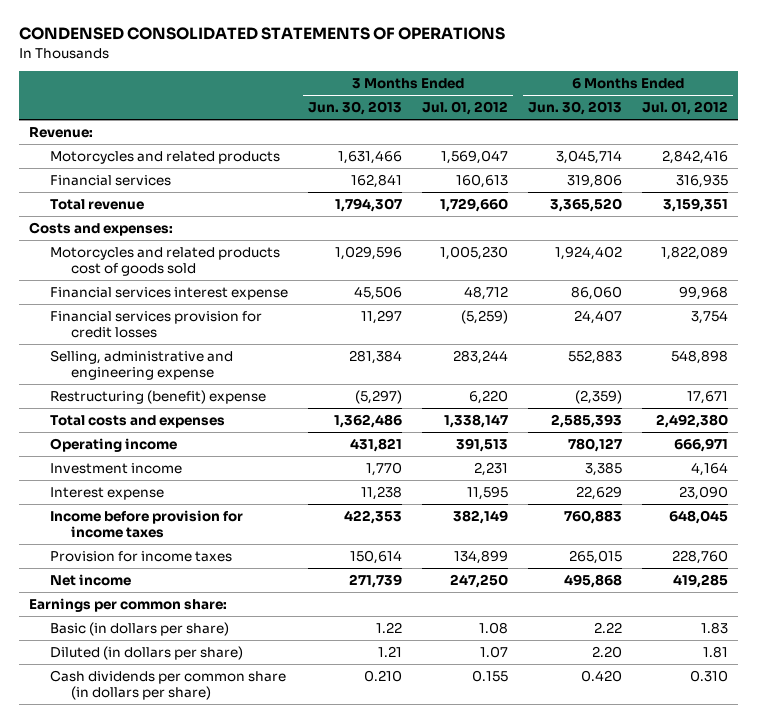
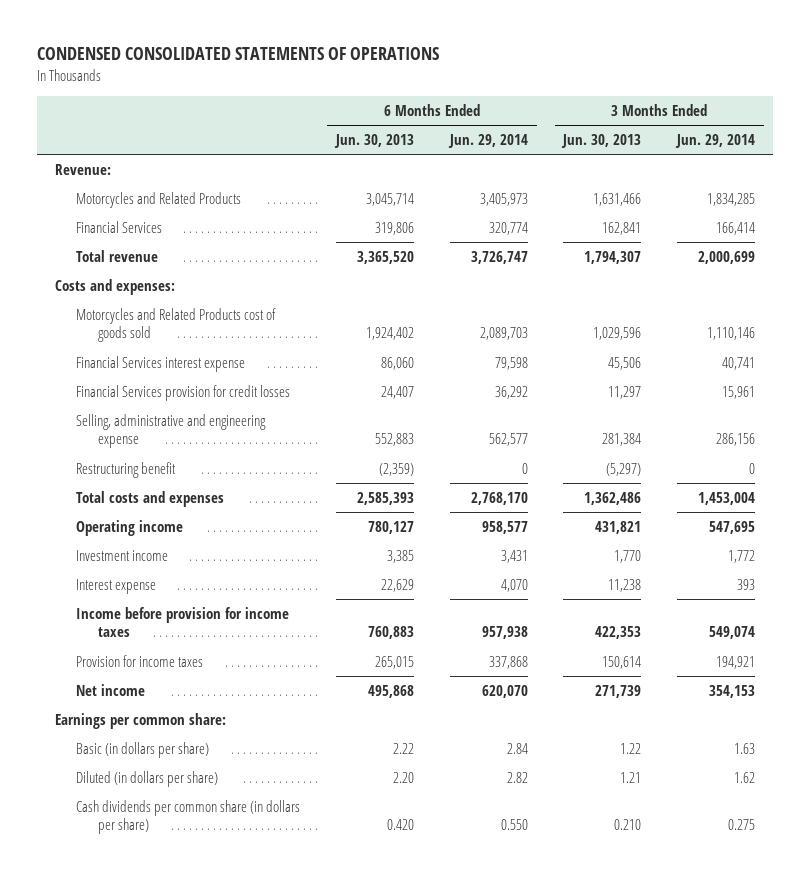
- | 3 Months Ended Jun. 30, 2013 | 3 Months Ended Jul. 01, 2012 | 6 Months Ended Jun. 30, 2013 | 6 Months Ended Jul. 01, 2012
+ | 6 Months Ended Jun. 30, 2013 | 6 Months Ended Jun. 29, 2014 | 3 Months Ended Jun. 30, 2013 | 3 Months Ended Jun. 29, 2014
- Motorcycles and related products | 1,631,466 | 1,569,047 | 3,045,714 | 2,842,416
- Financial services | 162,841 | 160,613 | 319,806 | 316,935
+ Motorcycles and Related Products | 3,045,714 | 3,405,973 | 1,631,466 | 1,834,285
+ Financial Services | 319,806 | 320,774 | 162,841 | 166,414
- Motorcycles and related products cost of goods sold | 1,029,596 | 1,005,230 | 1,924,402 | 1,822,089
- Financial services interest expense | 45,506 | 48,712 | 86,060 | 99,968
- Financial services provision for credit losses | 11,297 | (5,259) | 24,407 | 3,754
+ Motorcycles and Related Products cost of goods sold | 1,924,402 | 2,089,703 | 1,029,596 | 1,110,146
+ Financial Services interest expense | 86,060 | 79,598 | 45,506 | 40,741
+ Financial Services provision for credit losses | 24,407 | 36,292 | 11,297 | 15,961
- Restructuring (benefit) expense | (5,297) | 6,220 | (2,359) | 17,671
+ Restructuring benefit | (2,359) | 0 | (5,297) | 0

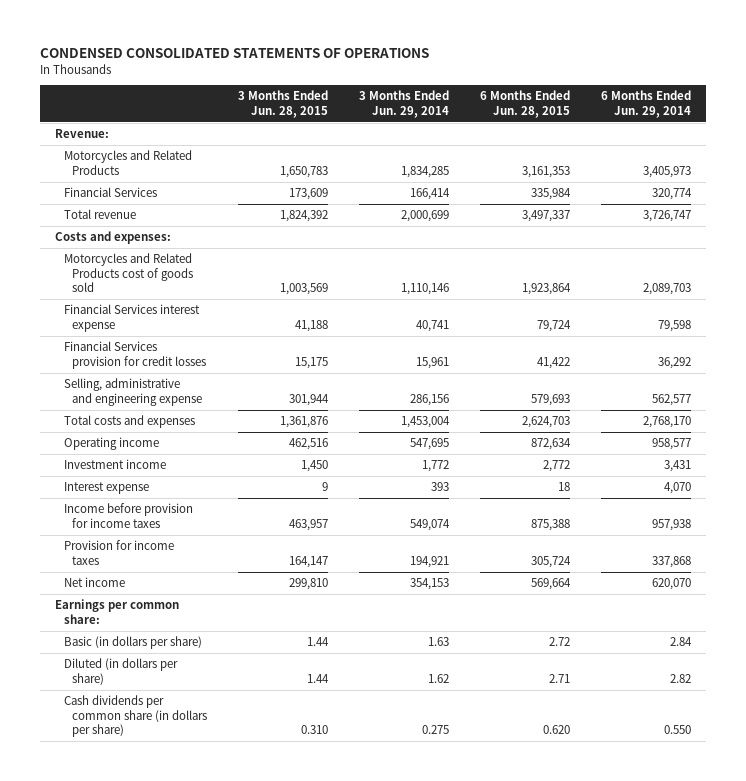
- | 6 Months Ended Jun. 30, 2013 | 6 Months Ended Jun. 29, 2014 | 3 Months Ended Jun. 30, 2013 | 3 Months Ended Jun. 29, 2014
+ | 3 Months Ended Jun. 28, 2015 | 3 Months Ended Jun. 29, 2014 | 6 Months Ended Jun. 28, 2015 | 6 Months Ended Jun. 29, 2014
- Restructuring benefit | (2,359) | 0 | (5,297) | 0

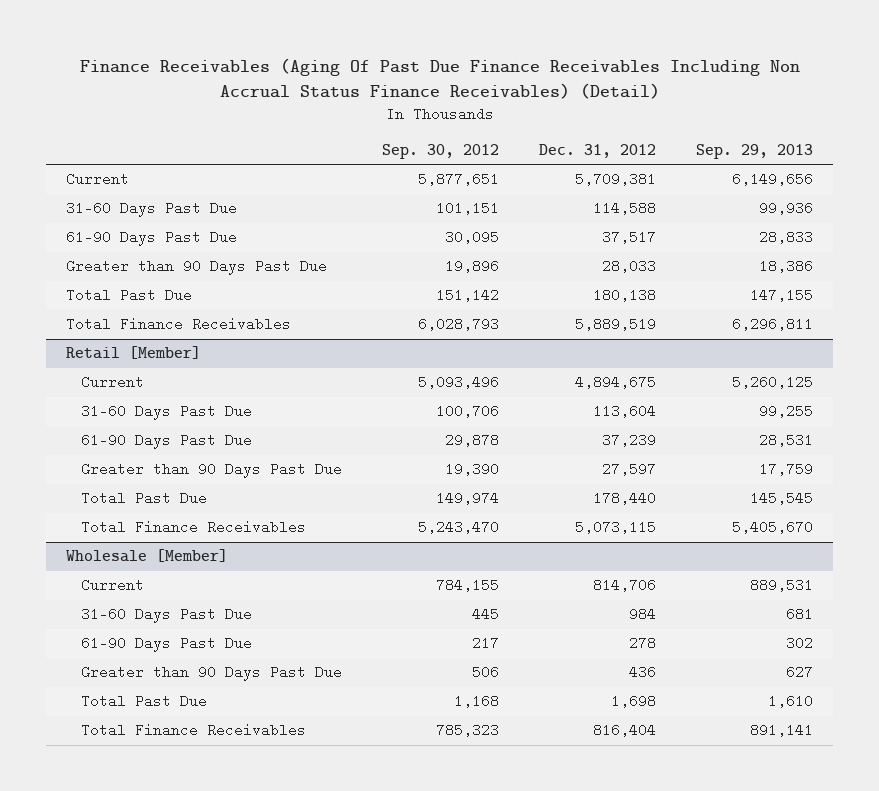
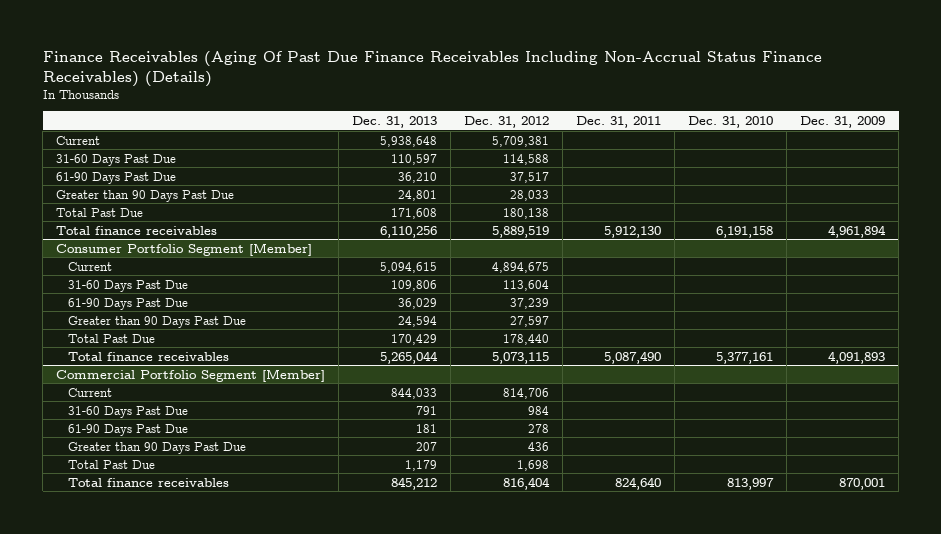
- Finance Receivables (Aging Of Past Due Finance Receivables Including Non Accrual Status Finance Receivables) (Detail)
+ Finance Receivables (Aging Of Past Due Finance Receivables Including Non-Accrual Status Finance Receivables) (Details)
- | Sep. 30, 2012 | Dec. 31, 2012 | Sep. 29, 2013
+ | Dec. 31, 2013 | Dec. 31, 2012 | Dec. 31, 2011 | Dec. 31, 2010 | Dec. 31, 2009
- Total Finance Receivables | 6,028,793 | 5,889,519 | 6,296,811
- Retail [Member]
+ Total finance receivables | 6,110,256 | 5,889,519 | 5,912,130 | 6,191,158 | 4,961,894
+ Consumer Portfolio Segment [Member]
- Total Finance Receivables | 5,243,470 | 5,073,115 | 5,405,670
- Wholesale [Member]
+ Total finance receivables | 5,265,044 | 5,073,115 | 5,087,490 | 5,377,161 | 4,091,893
+ Commercial Portfolio Segment [Member]
- Total Finance Receivables | 785,323 | 816,404 | 891,141
+ Total finance receivables | 845,212 | 816,404 | 824,640 | 813,997 | 870,001

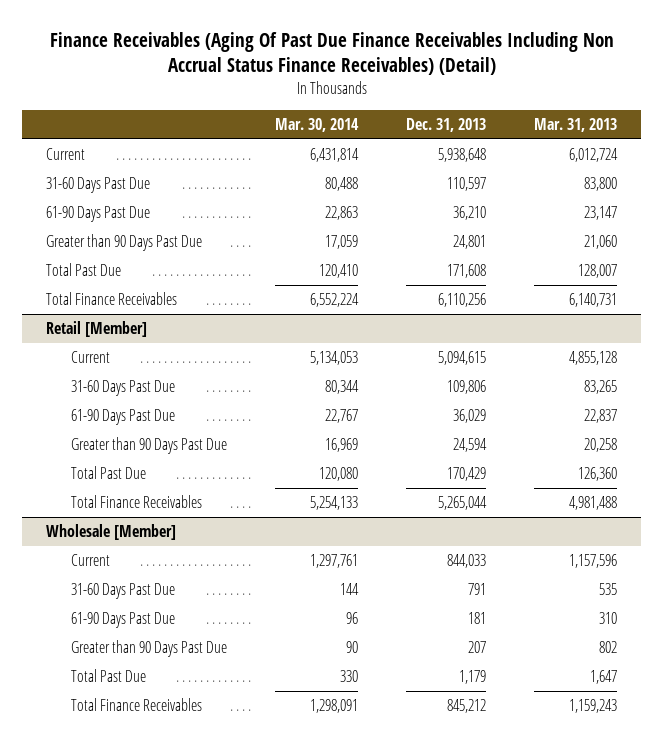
- Finance Receivables (Aging Of Past Due Finance Receivables Including Non-Accrual Status Finance Receivables) (Details)
+ Finance Receivables (Aging Of Past Due Finance Receivables Including Non Accrual Status Finance Receivables) (Detail)
- | Dec. 31, 2013 | Dec. 31, 2012 | Dec. 31, 2011 | Dec. 31, 2010 | Dec. 31, 2009
+ | Mar. 30, 2014 | Dec. 31, 2013 | Mar. 31, 2013
- Total finance receivables | 6,110,256 | 5,889,519 | 5,912,130 | 6,191,158 | 4,961,894
- Consumer Portfolio Segment [Member]
+ Total Finance Receivables | 6,552,224 | 6,110,256 | 6,140,731
+ Retail [Member]
- Total finance receivables | 5,265,044 | 5,073,115 | 5,087,490 | 5,377,161 | 4,091,893
- Commercial Portfolio Segment [Member]
+ Total Finance Receivables | 5,254,133 | 5,265,044 | 4,981,488
+ Wholesale [Member]
- Total finance receivables | 845,212 | 816,404 | 824,640 | 813,997 | 870,001
+ Total Finance Receivables | 1,298,091 | 845,212 | 1,159,243

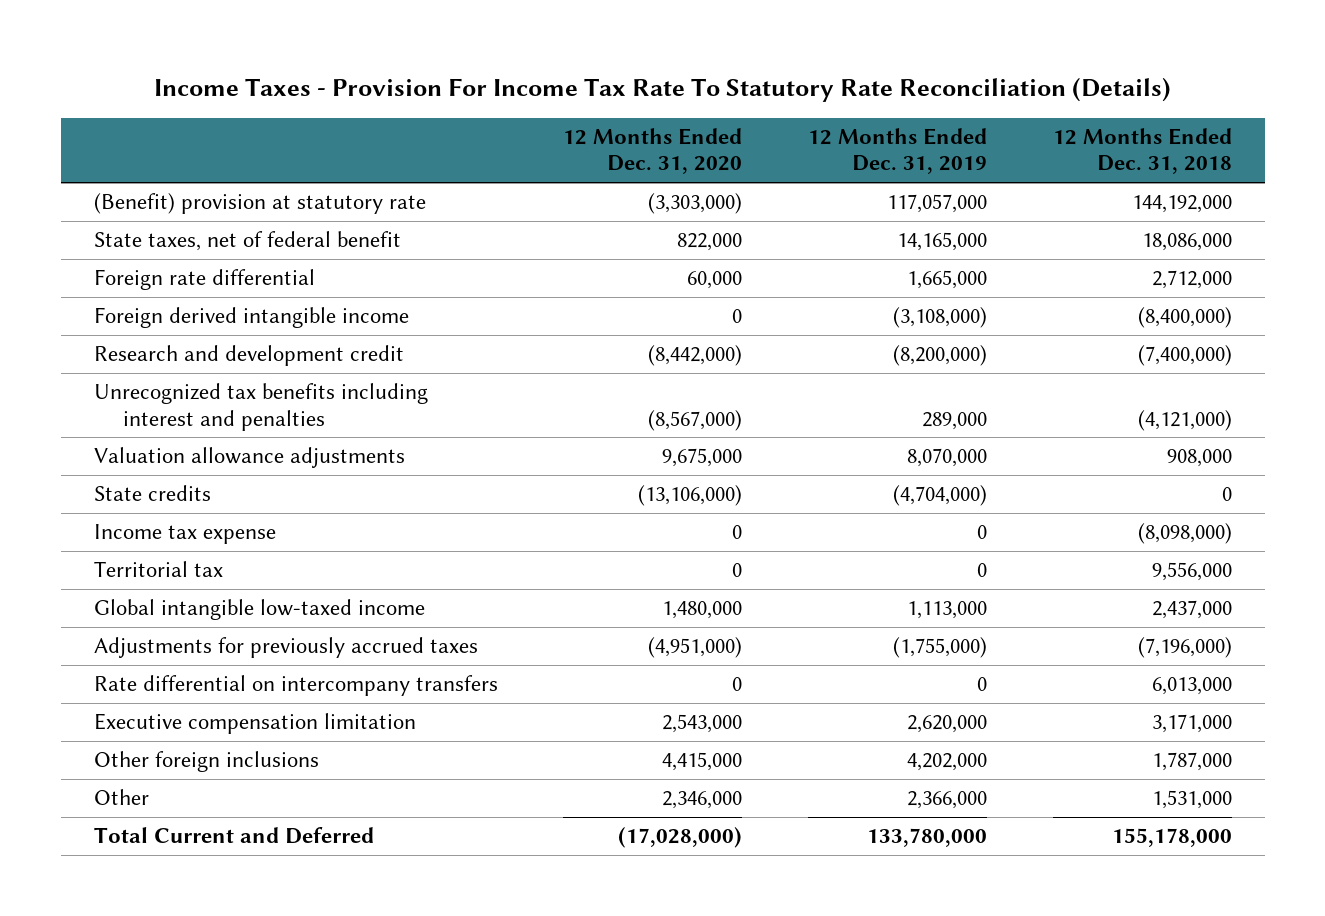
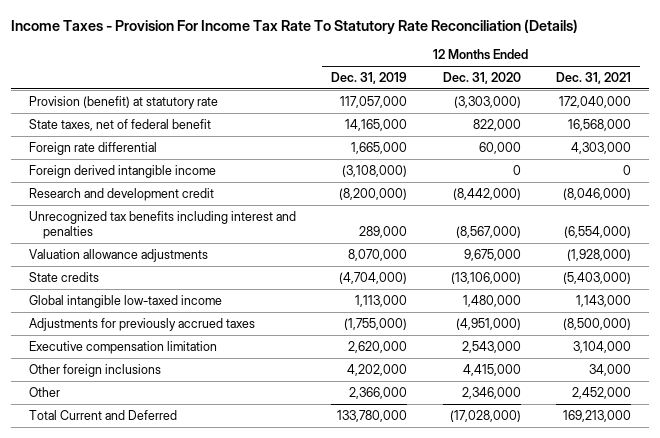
- | 12 Months Ended Dec. 31, 2020 | 12 Months Ended Dec. 31, 2019 | 12 Months Ended Dec. 31, 2018
+ | 12 Months Ended Dec. 31, 2019 | 12 Months Ended Dec. 31, 2020 | 12 Months Ended Dec. 31, 2021
- (Benefit) provision at statutory rate | (3,303,000) | 117,057,000 | 144,192,000
+ Provision (benefit) at statutory rate | 117,057,000 | (3,303,000) | 172,040,000
- Income tax expense | 0 | 0 | (8,098,000)
- Territorial tax | 0 | 0 | 9,556,000
- Rate differential on intercompany transfers | 0 | 0 | 6,013,000

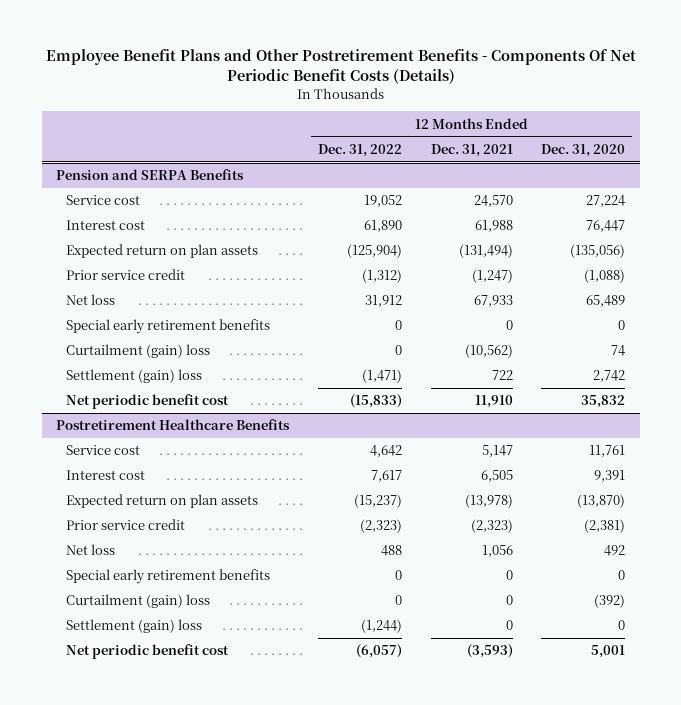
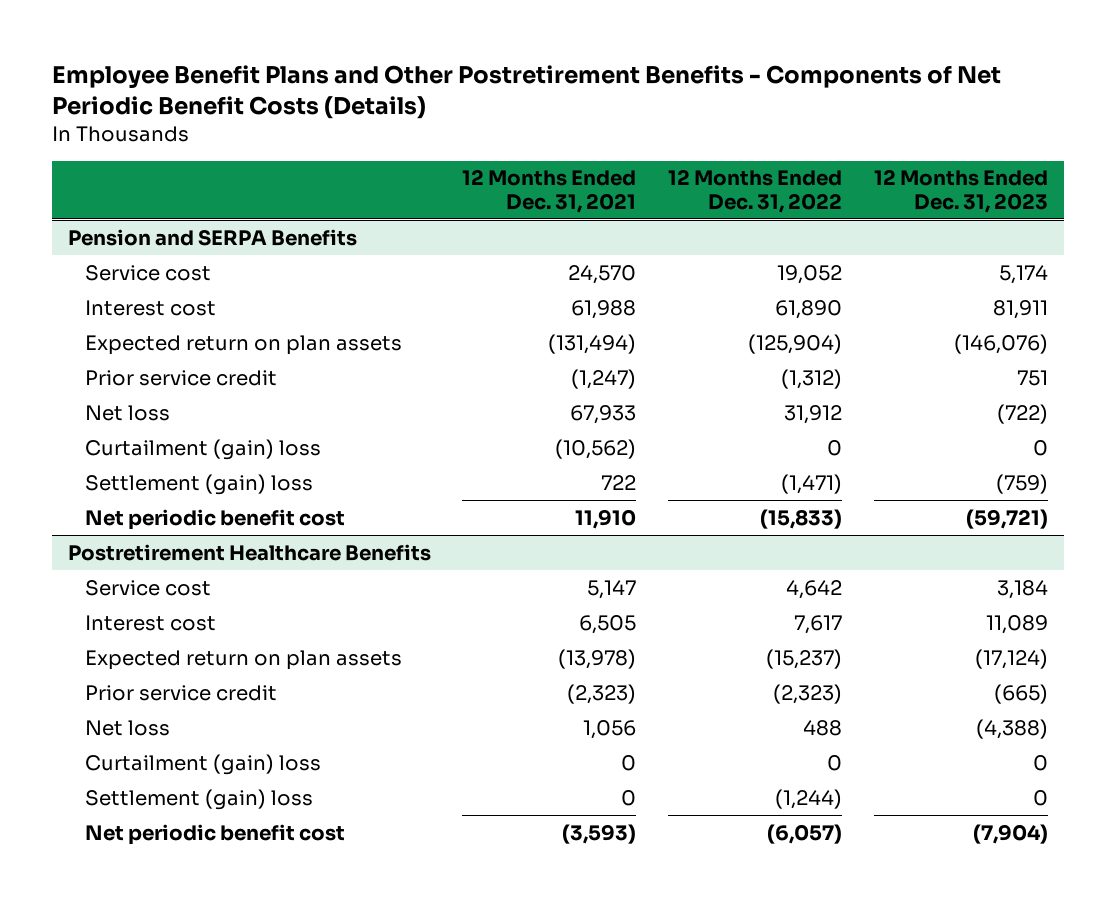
- Employee Benefit Plans and Other Postretirement Benefits - Components Of Net Periodic Benefit Costs (Details)
+ Employee Benefit Plans and Other Postretirement Benefits - Components of Net Periodic Benefit Costs (Details)
- | 12 Months Ended Dec. 31, 2022 | 12 Months Ended Dec. 31, 2021 | 12 Months Ended Dec. 31, 2020
+ | 12 Months Ended Dec. 31, 2021 | 12 Months Ended Dec. 31, 2022 | 12 Months Ended Dec. 31, 2023
@ Pension and SERPA Benefits
- Special early retirement benefits | 0 | 0 | 0
@ Postretirement Healthcare Benefits
- Special early retirement benefits | 0 | 0 | 0

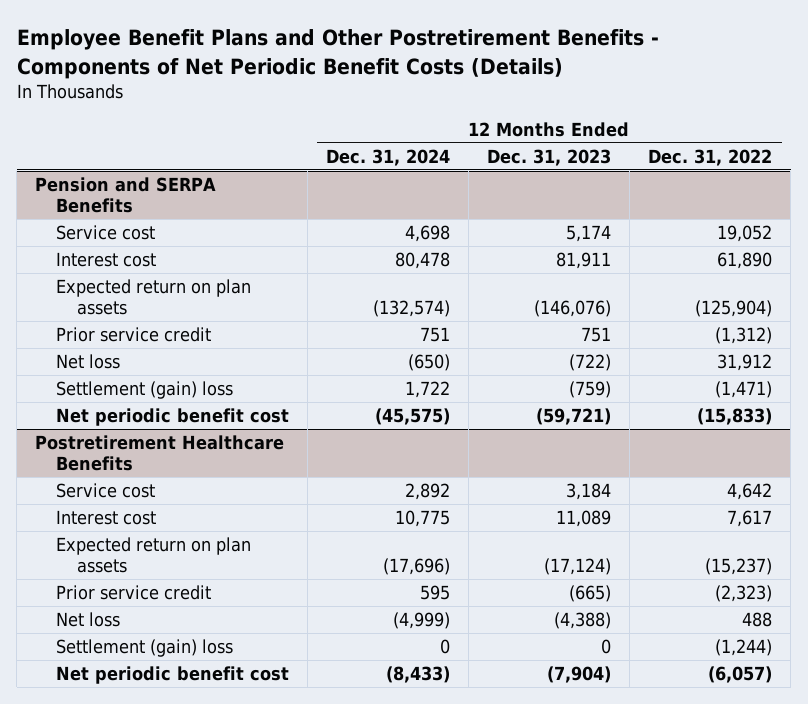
- | 12 Months Ended Dec. 31, 2021 | 12 Months Ended Dec. 31, 2022 | 12 Months Ended Dec. 31, 2023
+ | 12 Months Ended Dec. 31, 2024 | 12 Months Ended Dec. 31, 2023 | 12 Months Ended Dec. 31, 2022
@ Pension and SERPA Benefits
- Curtailment (gain) loss | (10,562) | 0 | 0
@ Postretirement Healthcare Benefits
- Curtailment (gain) loss | 0 | 0 | 0

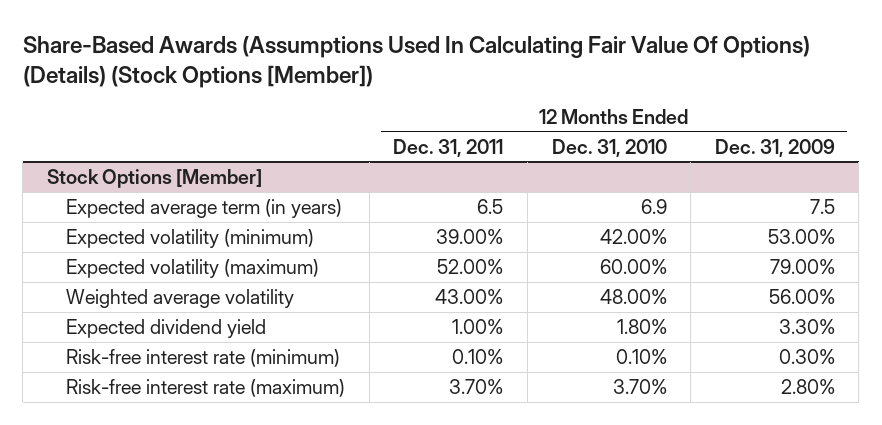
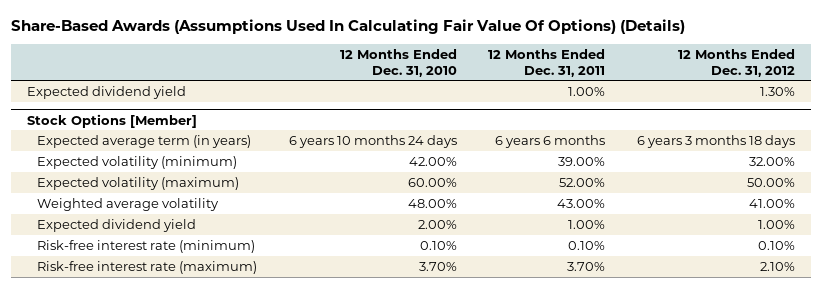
- Share-Based Awards (Assumptions Used In Calculating Fair Value Of Options) (Details) (Stock Options [Member])
+ Share-Based Awards (Assumptions Used In Calculating Fair Value Of Options) (Details)
- | 12 Months Ended Dec. 31, 2011 | 12 Months Ended Dec. 31, 2010 | 12 Months Ended Dec. 31, 2009
+ | 12 Months Ended Dec. 31, 2010 | 12 Months Ended Dec. 31, 2011 | 12 Months Ended Dec. 31, 2012
+ Expected dividend yield | | 1.00% | 1.30%
@ Stock Options [Member]
- Expected average term (in years) | 6.5 | 6.9 | 7.5
+ Expected average term (in years) | 6 years 10 months 24 days | 6 years 6 months | 6 years 3 months 18 days
- Expected dividend yield | 1.00% | 1.80% | 3.30%
+ Expected dividend yield | 2.00% | 1.00% | 1.00%

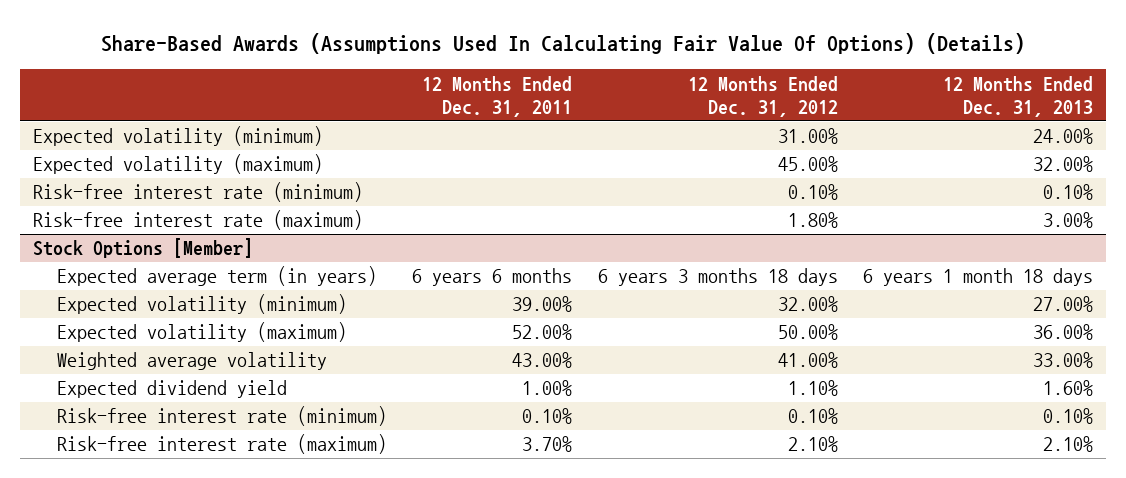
- | 12 Months Ended Dec. 31, 2010 | 12 Months Ended Dec. 31, 2011 | 12 Months Ended Dec. 31, 2012
+ | 12 Months Ended Dec. 31, 2011 | 12 Months Ended Dec. 31, 2012 | 12 Months Ended Dec. 31, 2013
- Expected dividend yield | | 1.00% | 1.30%
+ Expected volatility (minimum) | | 31.00% | 24.00%
+ Expected volatility (maximum) | | 45.00% | 32.00%
+ Risk-free interest rate (minimum) | | 0.10% | 0.10%
+ Risk-free interest rate (maximum) | | 1.80% | 3.00%
@ Stock Options [Member]
- Expected dividend yield | 2.00% | 1.00% | 1.00%
+ Expected dividend yield | 1.00% | 1.10% | 1.60%

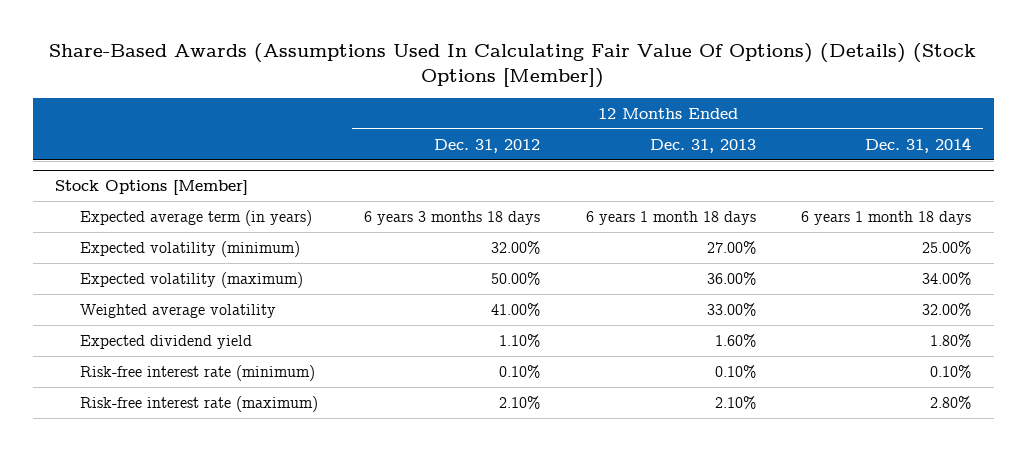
- Share-Based Awards (Assumptions Used In Calculating Fair Value Of Options) (Details)
+ Share-Based Awards (Assumptions Used In Calculating Fair Value Of Options) (Details) (Stock Options [Member])
- | 12 Months Ended Dec. 31, 2011 | 12 Months Ended Dec. 31, 2012 | 12 Months Ended Dec. 31, 2013
+ | 12 Months Ended Dec. 31, 2012 | 12 Months Ended Dec. 31, 2013 | 12 Months Ended Dec. 31, 2014
- Expected volatility (minimum) | | 31.00% | 24.00%
- Expected volatility (maximum) | | 45.00% | 32.00%
- Risk-free interest rate (minimum) | | 0.10% | 0.10%
- Risk-free interest rate (maximum) | | 1.80% | 3.00%

